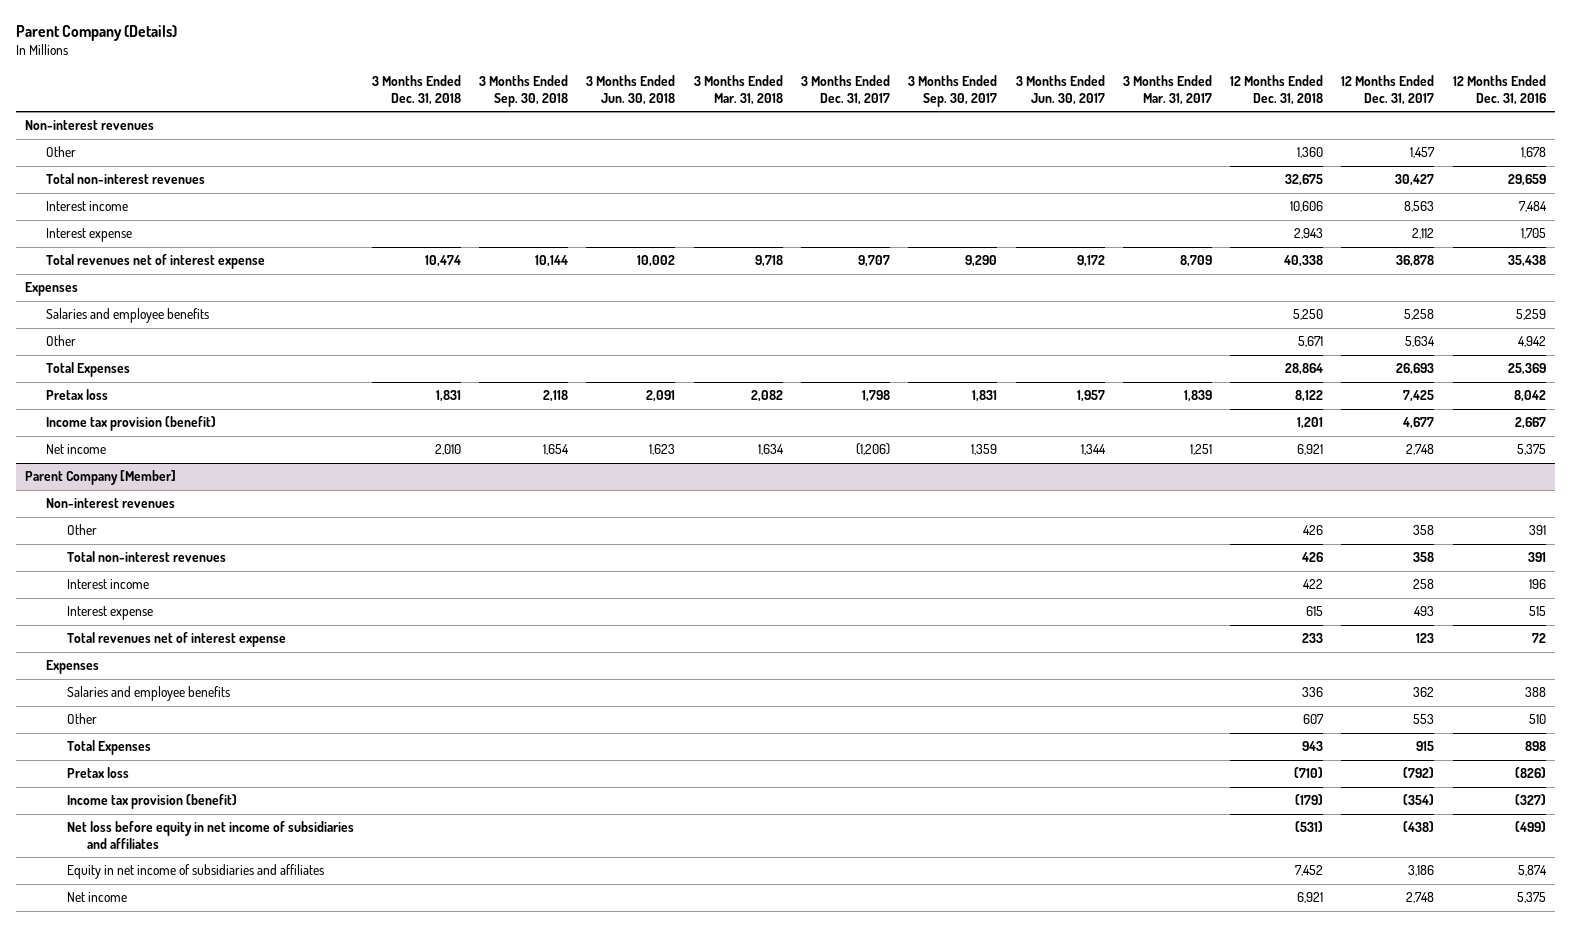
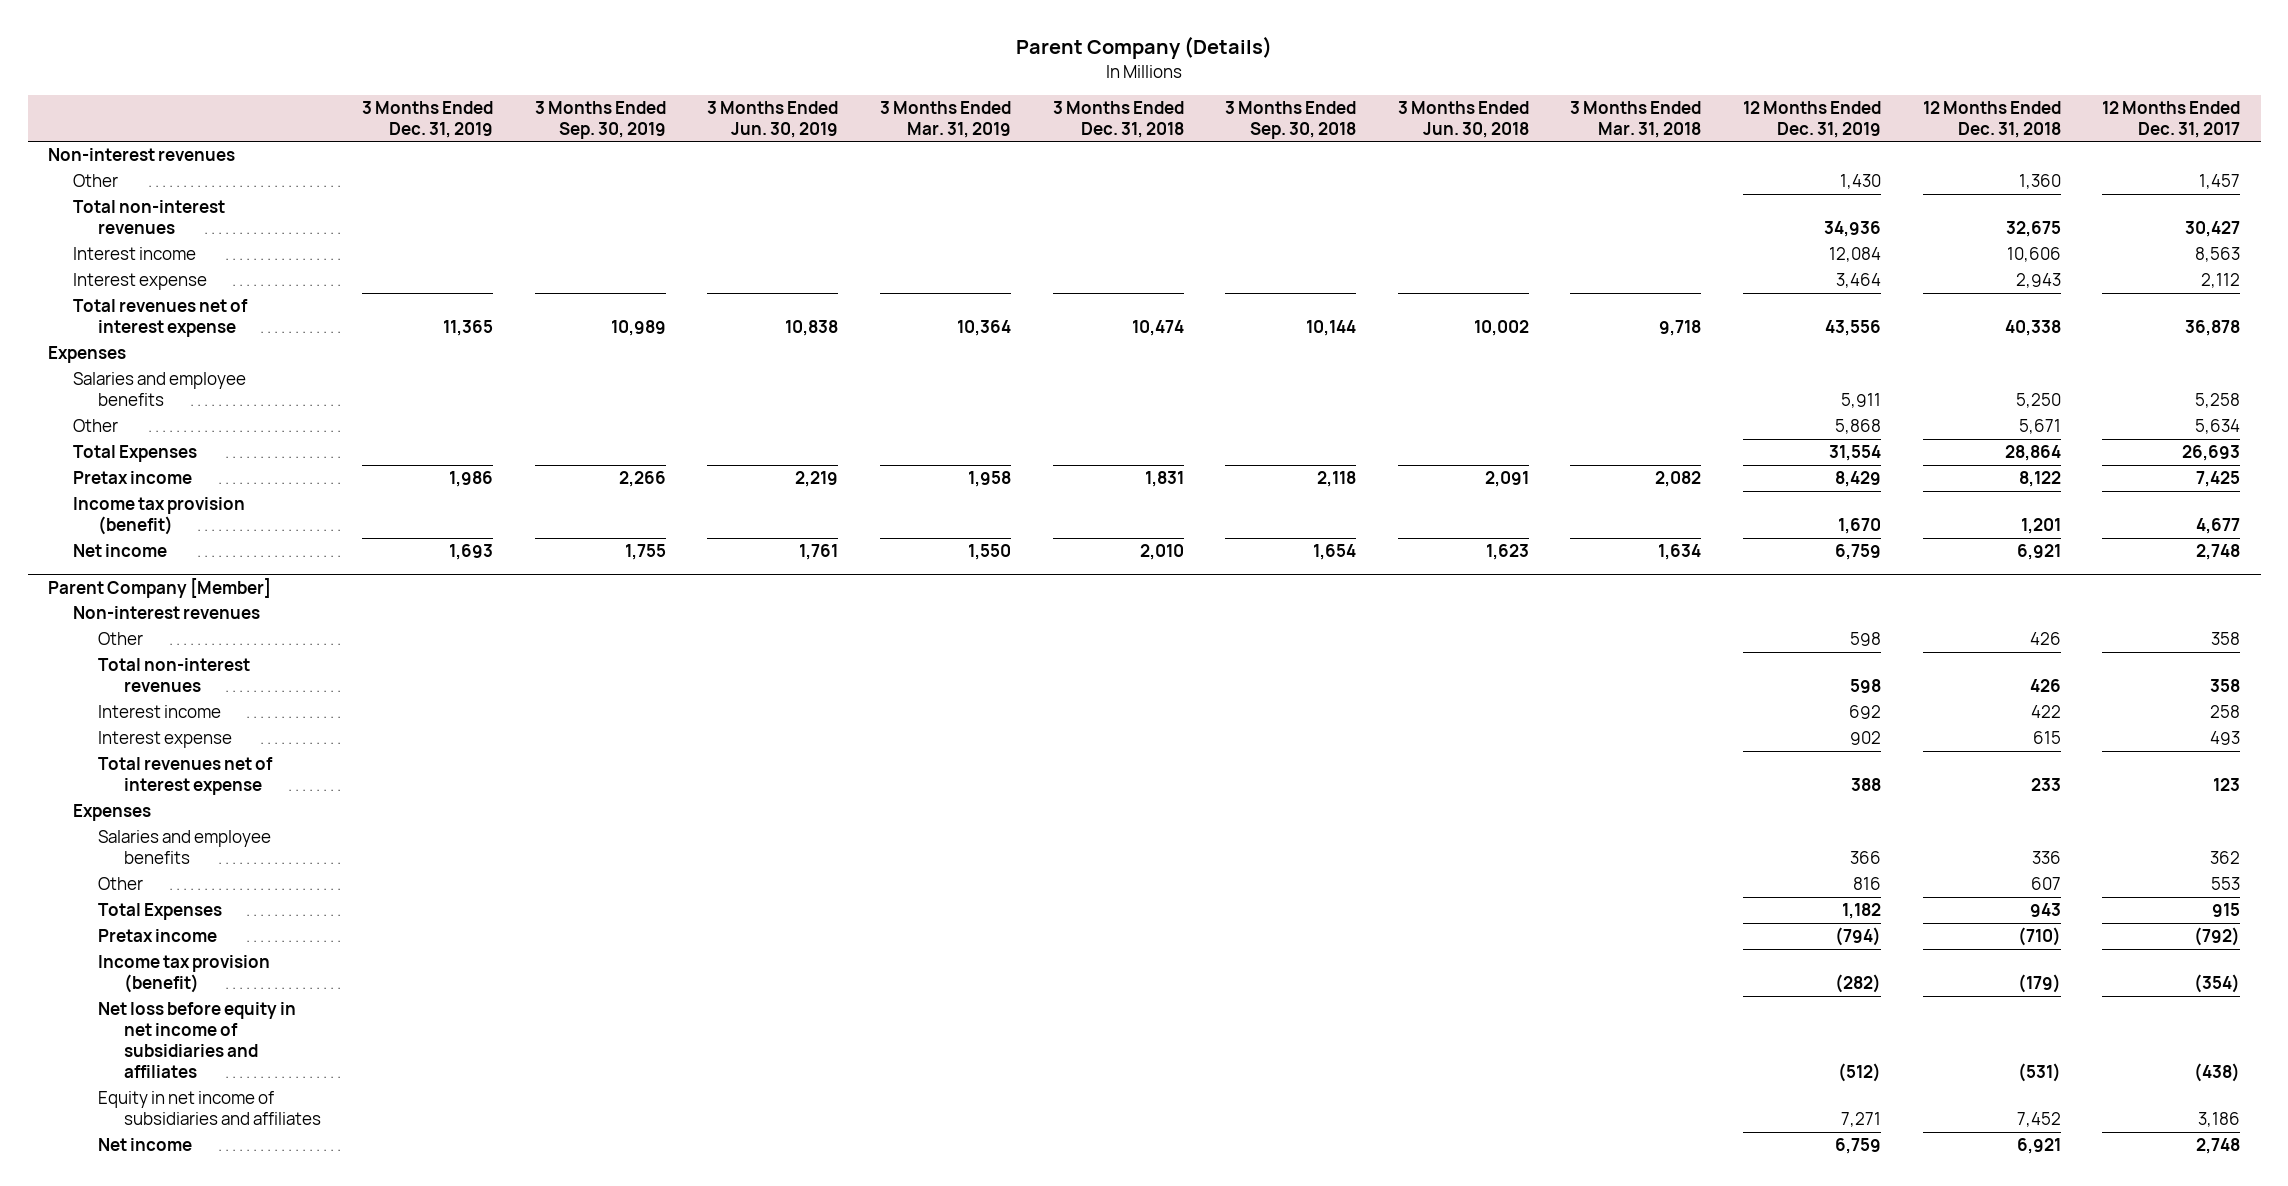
- | 3 Months Ended Dec. 31, 2018 | 3 Months Ended Sep. 30, 2018 | 3 Months Ended Jun. 30, 2018 | 3 Months Ended Mar. 31, 2018 | 3 Months Ended Dec. 31, 2017 | 3 Months Ended Sep. 30, 2017 | 3 Months Ended Jun. 30, 2017 | 3 Months Ended Mar. 31, 2017 | 12 Months Ended Dec. 31, 2018 | 12 Months Ended Dec. 31, 2017 | 12 Months Ended Dec. 31, 2016
+ | 3 Months Ended Dec. 31, 2019 | 3 Months Ended Sep. 30, 2019 | 3 Months Ended Jun. 30, 2019 | 3 Months Ended Mar. 31, 2019 | 3 Months Ended Dec. 31, 2018 | 3 Months Ended Sep. 30, 2018 | 3 Months Ended Jun. 30, 2018 | 3 Months Ended Mar. 31, 2018 | 12 Months Ended Dec. 31, 2019 | 12 Months Ended Dec. 31, 2018 | 12 Months Ended Dec. 31, 2017
- Pretax loss | 1,831 | 2,118 | 2,091 | 2,082 | 1,798 | 1,831 | 1,957 | 1,839 | 8,122 | 7,425 | 8,042
+ Pretax income | 1,986 | 2,266 | 2,219 | 1,958 | 1,831 | 2,118 | 2,091 | 2,082 | 8,429 | 8,122 | 7,425
@ Parent Company [Member]
- Pretax loss | | | | | | | | | (710) | (792) | (826)
+ Pretax income | | | | | | | | | (794) | (710) | (792)

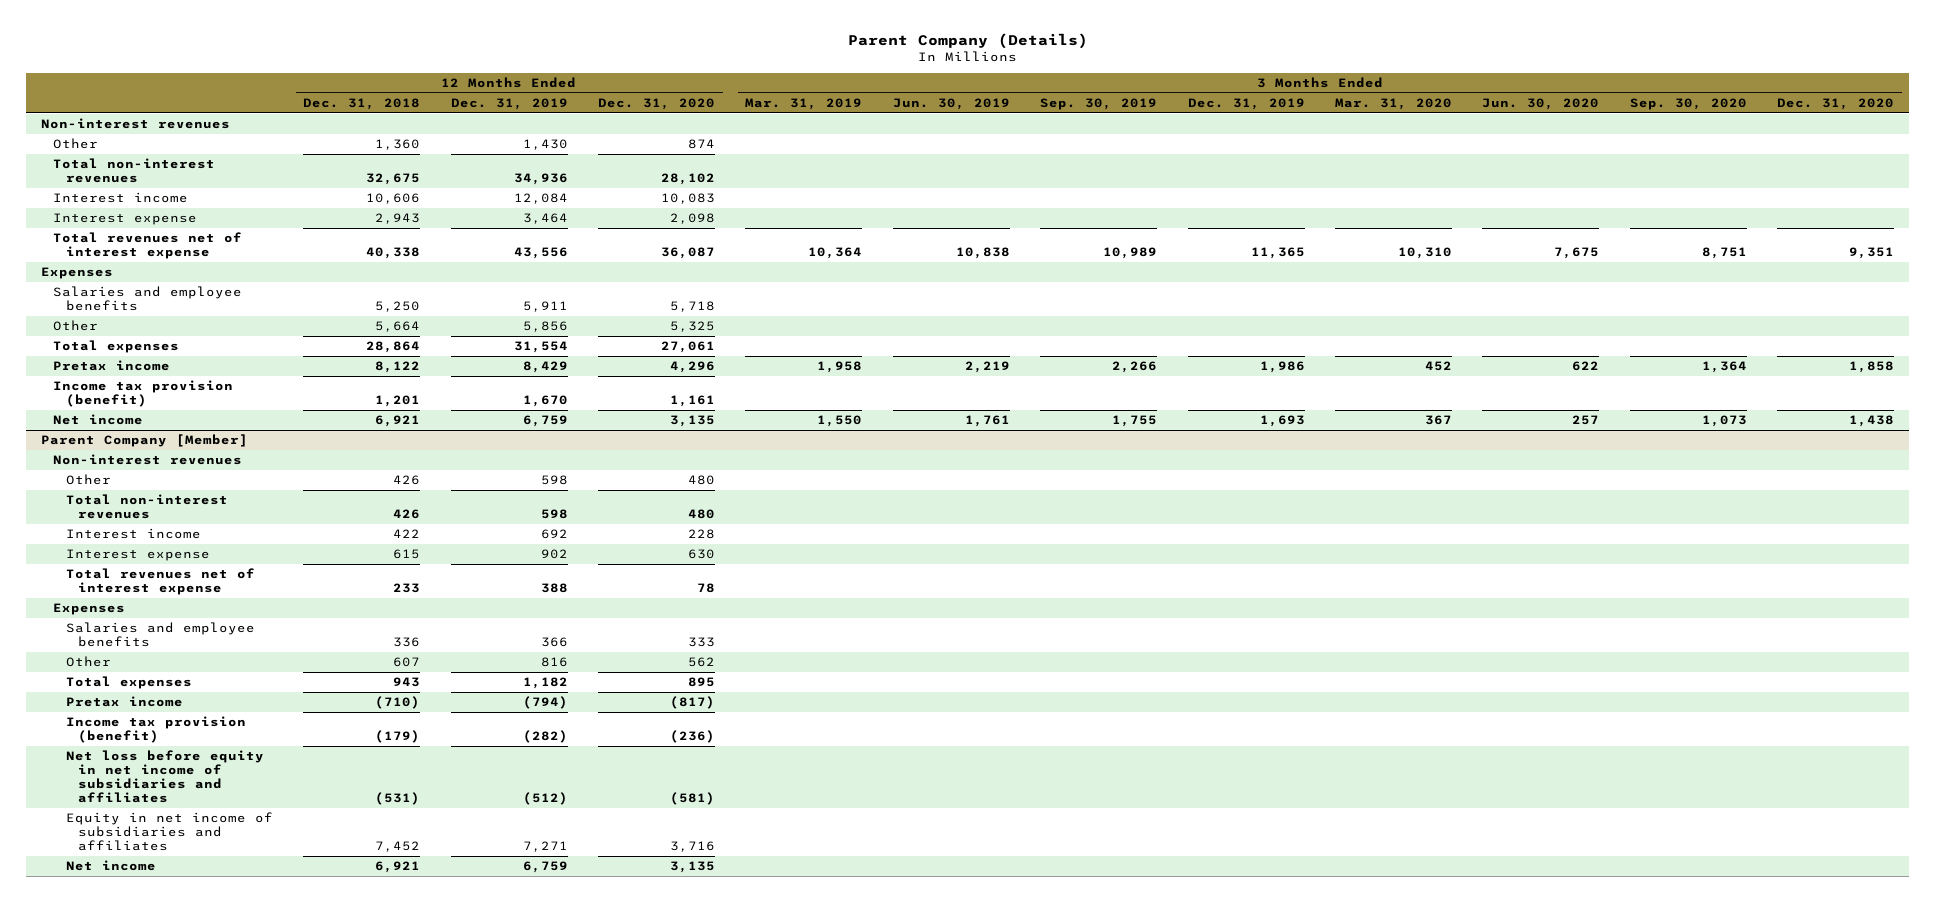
- | 3 Months Ended Dec. 31, 2019 | 3 Months Ended Sep. 30, 2019 | 3 Months Ended Jun. 30, 2019 | 3 Months Ended Mar. 31, 2019 | 3 Months Ended Dec. 31, 2018 | 3 Months Ended Sep. 30, 2018 | 3 Months Ended Jun. 30, 2018 | 3 Months Ended Mar. 31, 2018 | 12 Months Ended Dec. 31, 2019 | 12 Months Ended Dec. 31, 2018 | 12 Months Ended Dec. 31, 2017
+ | 12 Months Ended Dec. 31, 2018 | 12 Months Ended Dec. 31, 2019 | 12 Months Ended Dec. 31, 2020 | 3 Months Ended Mar. 31, 2019 | 3 Months Ended Jun. 30, 2019 | 3 Months Ended Sep. 30, 2019 | 3 Months Ended Dec. 31, 2019 | 3 Months Ended Mar. 31, 2020 | 3 Months Ended Jun. 30, 2020 | 3 Months Ended Sep. 30, 2020 | 3 Months Ended Dec. 31, 2020
- Other | | | | | | | | | 5,868 | 5,671 | 5,634
- Total Expenses | | | | | | | | | 31,554 | 28,864 | 26,693
+ Other | 5,664 | 5,856 | 5,325 | | | | | | | |
+ Total expenses | 28,864 | 31,554 | 27,061 | | | | | | | |
@ Parent Company [Member]
- Total Expenses | | | | | | | | | 1,182 | 943 | 915
+ Total expenses | 943 | 1,182 | 895 | | | | | | | |

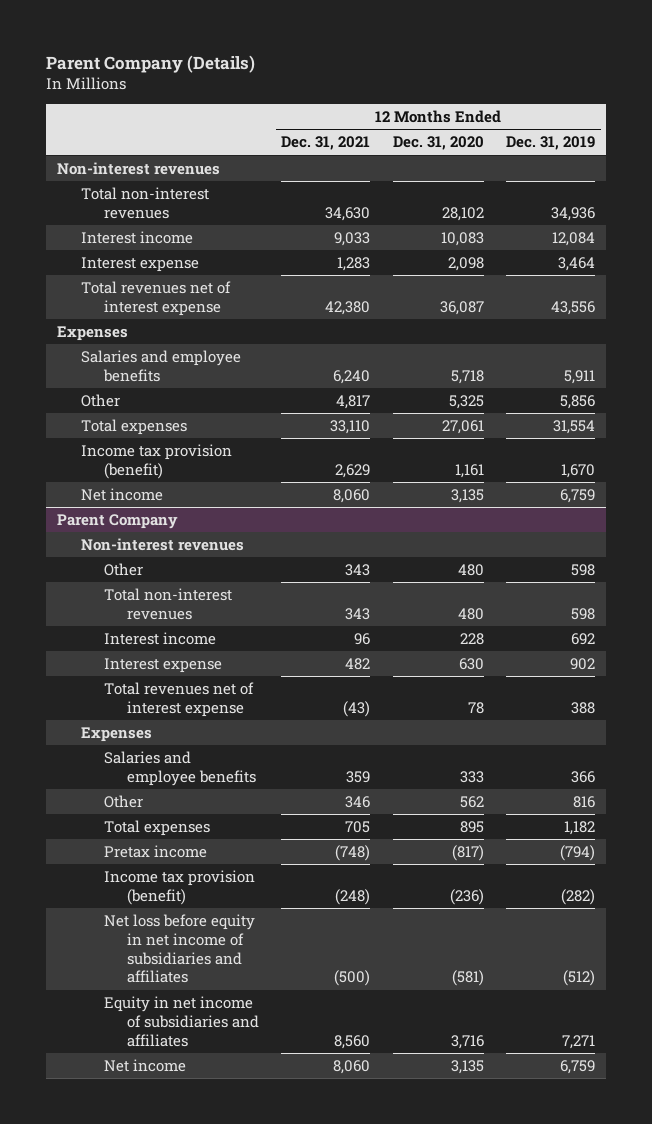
- | 12 Months Ended Dec. 31, 2018 | 12 Months Ended Dec. 31, 2019 | 12 Months Ended Dec. 31, 2020 | 3 Months Ended Mar. 31, 2019 | 3 Months Ended Jun. 30, 2019 | 3 Months Ended Sep. 30, 2019 | 3 Months Ended Dec. 31, 2019 | 3 Months Ended Mar. 31, 2020 | 3 Months Ended Jun. 30, 2020 | 3 Months Ended Sep. 30, 2020 | 3 Months Ended Dec. 31, 2020
+ | 12 Months Ended Dec. 31, 2021 | 12 Months Ended Dec. 31, 2020 | 12 Months Ended Dec. 31, 2019
- Other | 1,360 | 1,430 | 874 | | | | | | | |
- Pretax income | 8,122 | 8,429 | 4,296 | 1,958 | 2,219 | 2,266 | 1,986 | 452 | 622 | 1,364 | 1,858
- Parent Company [Member]
+ Parent Company

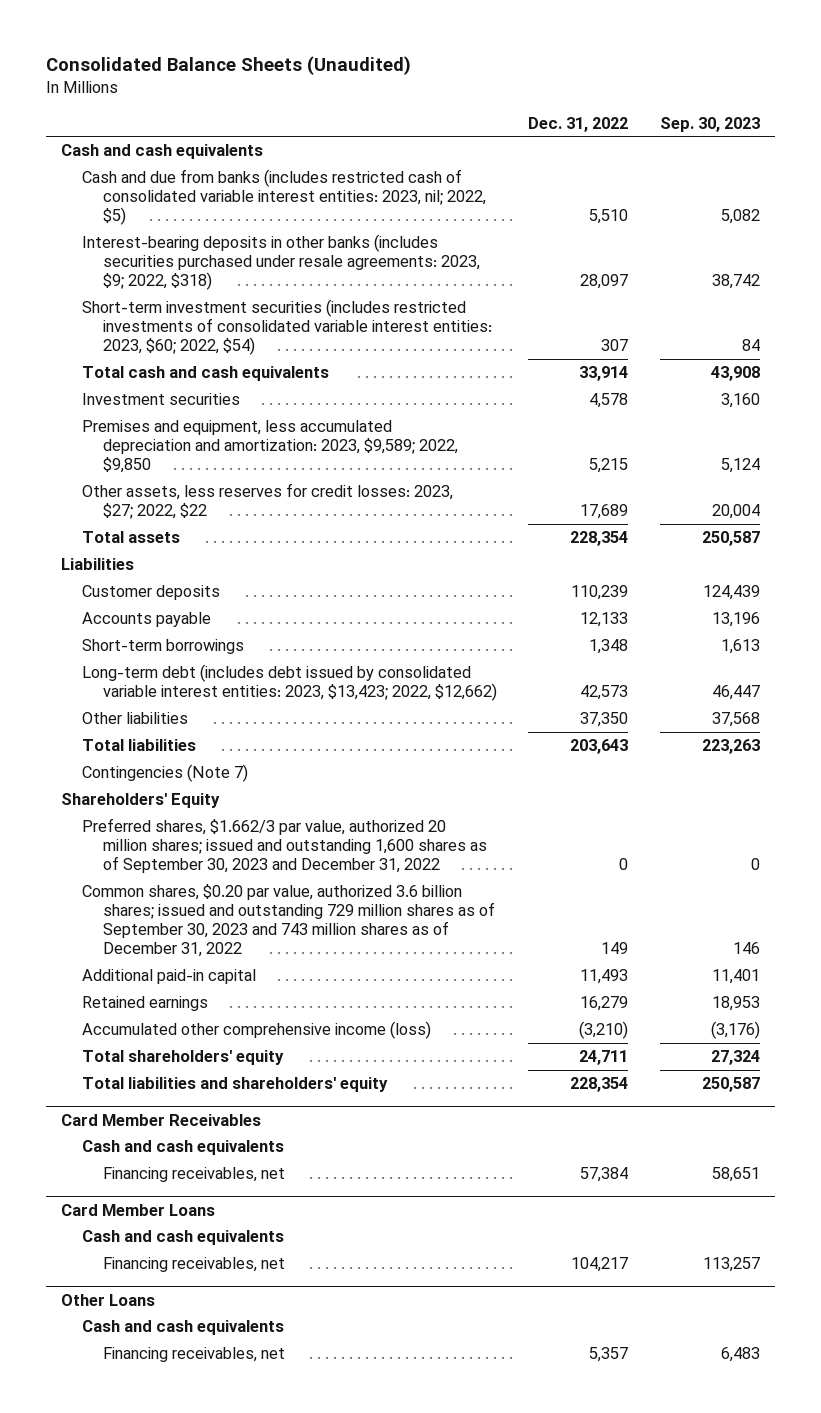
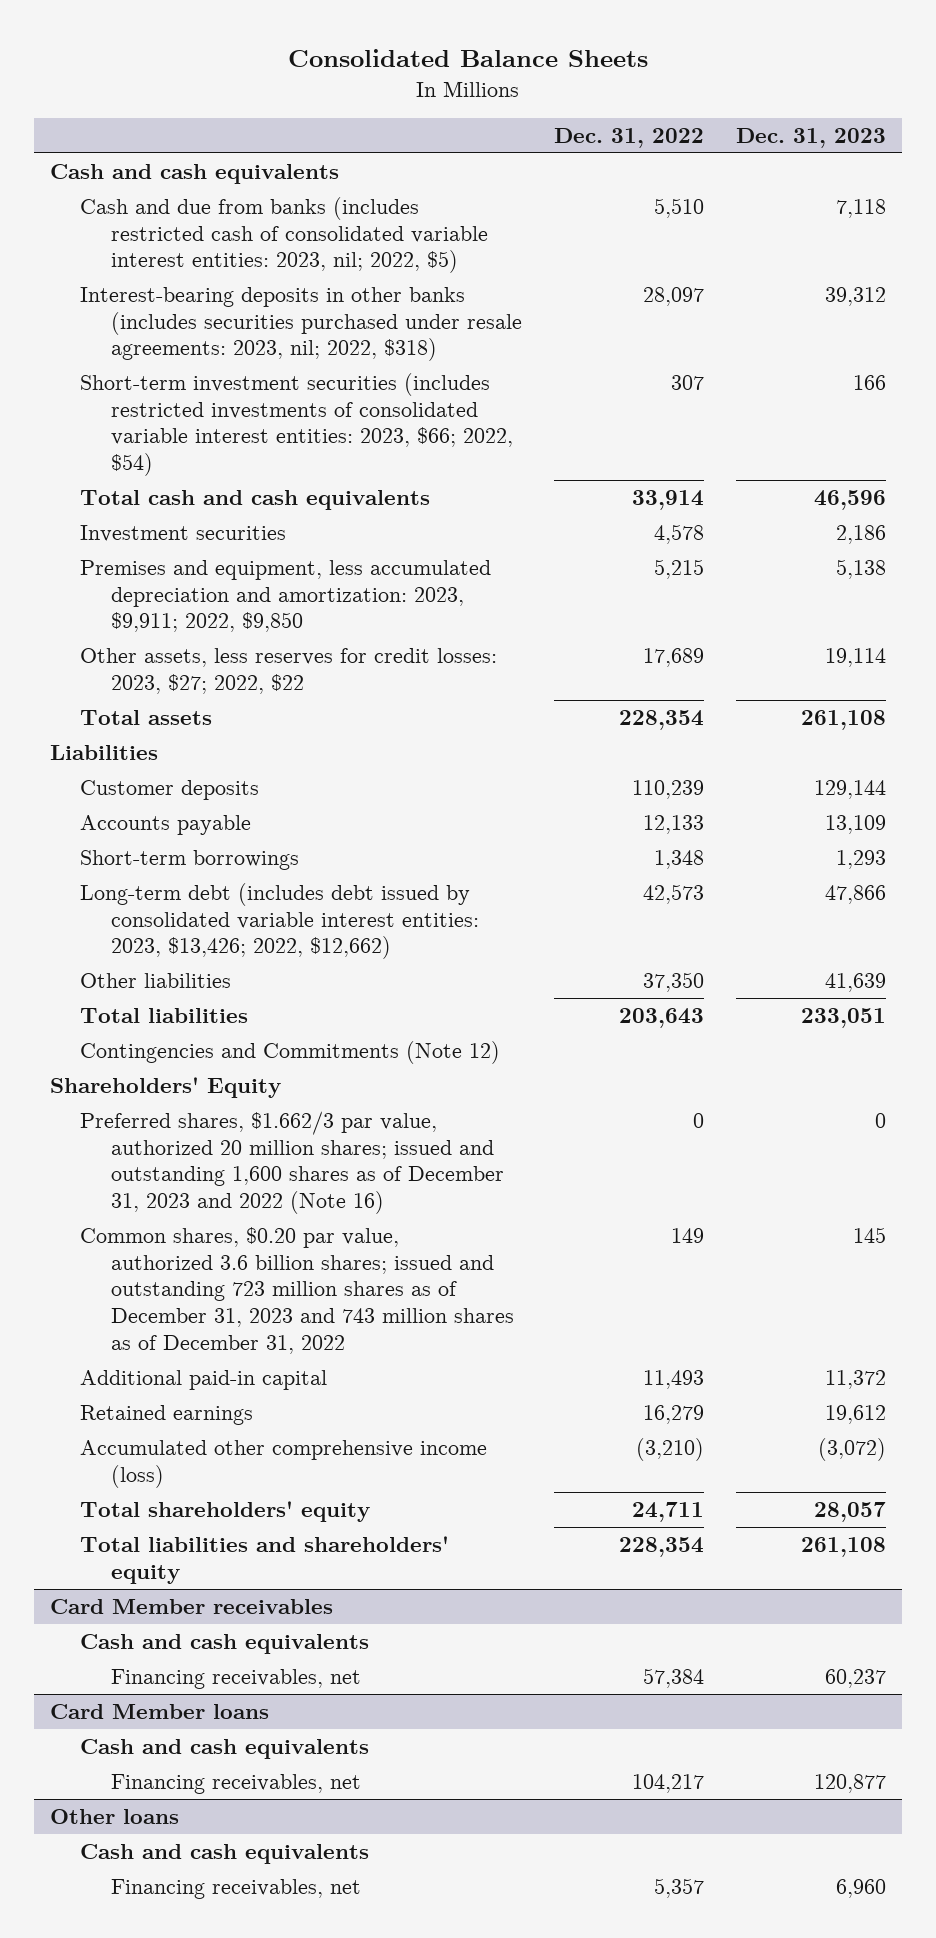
- Consolidated Balance Sheets (Unaudited)
+ Consolidated Balance Sheets
- | Dec. 31, 2022 | Sep. 30, 2023
+ | Dec. 31, 2022 | Dec. 31, 2023
- Interest-bearing deposits in other banks (includes securities purchased under resale agreements: 2023, $9; 2022, $318) | 28,097 | 38,742
- Short-term investment securities (includes restricted investments of consolidated variable interest entities: 2023, $60; 2022, $54) | 307 | 84
+ Interest-bearing deposits in other banks (includes securities purchased under resale agreements: 2023, nil; 2022, $318) | 28,097 | 39,312
+ Short-term investment securities (includes restricted investments of consolidated variable interest entities: 2023, $66; 2022, $54) | 307 | 166
- Premises and equipment, less accumulated depreciation and amortization: 2023, $9,589; 2022, $9,850 | 5,215 | 5,124
+ Premises and equipment, less accumulated depreciation and amortization: 2023, $9,911; 2022, $9,850 | 5,215 | 5,138
- Long-term debt (includes debt issued by consolidated variable interest entities: 2023, $13,423; 2022, $12,662) | 42,573 | 46,447
+ Long-term debt (includes debt issued by consolidated variable interest entities: 2023, $13,426; 2022, $12,662) | 42,573 | 47,866
- Contingencies (Note 7)
+ Contingencies and Commitments (Note 12)
- Preferred shares, $1.662/3 par value, authorized 20 million shares; issued and outstanding 1,600 shares as of September 30, 2023 and December 31, 2022 | 0 | 0
- Common shares, $0.20 par value, authorized 3.6 billion shares; issued and outstanding 729 million shares as of September 30, 2023 and 743 million shares as of December 31, 2022 | 149 | 146
+ Preferred shares, $1.662/3 par value, authorized 20 million shares; issued and outstanding 1,600 shares as of December 31, 2023 and 2022 (Note 16) | 0 | 0
+ Common shares, $0.20 par value, authorized 3.6 billion shares; issued and outstanding 723 million shares as of December 31, 2023 and 743 million shares as of December 31, 2022 | 149 | 145
- Card Member Receivables
+ Card Member receivables
- Card Member Loans
+ Card Member loans
- Other Loans
+ Other loans

